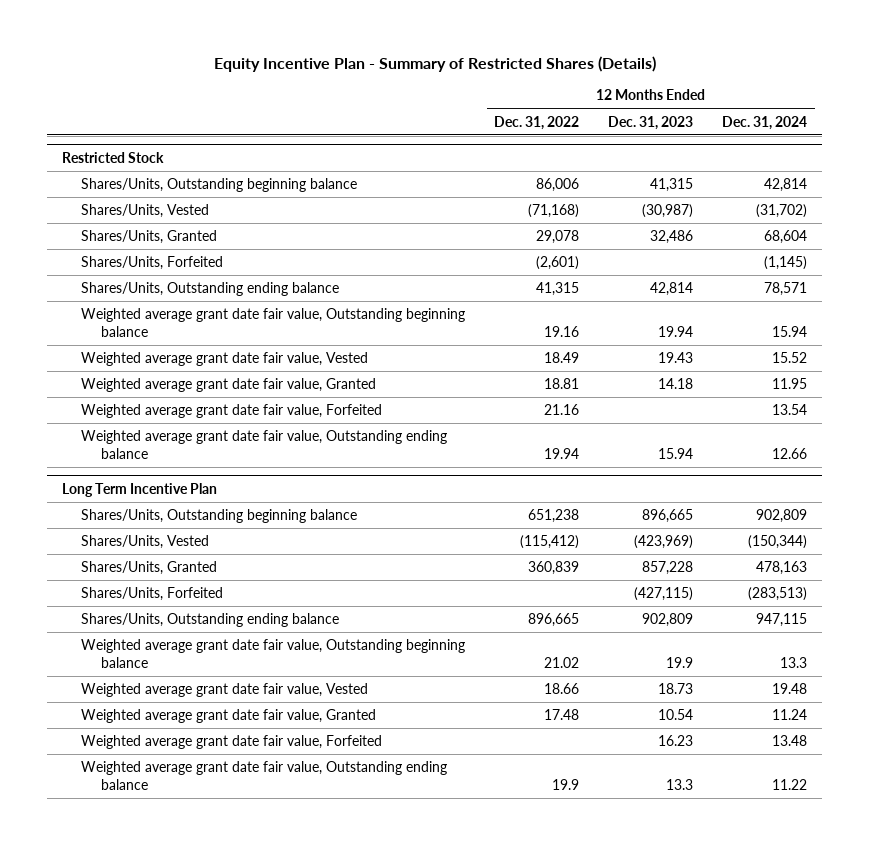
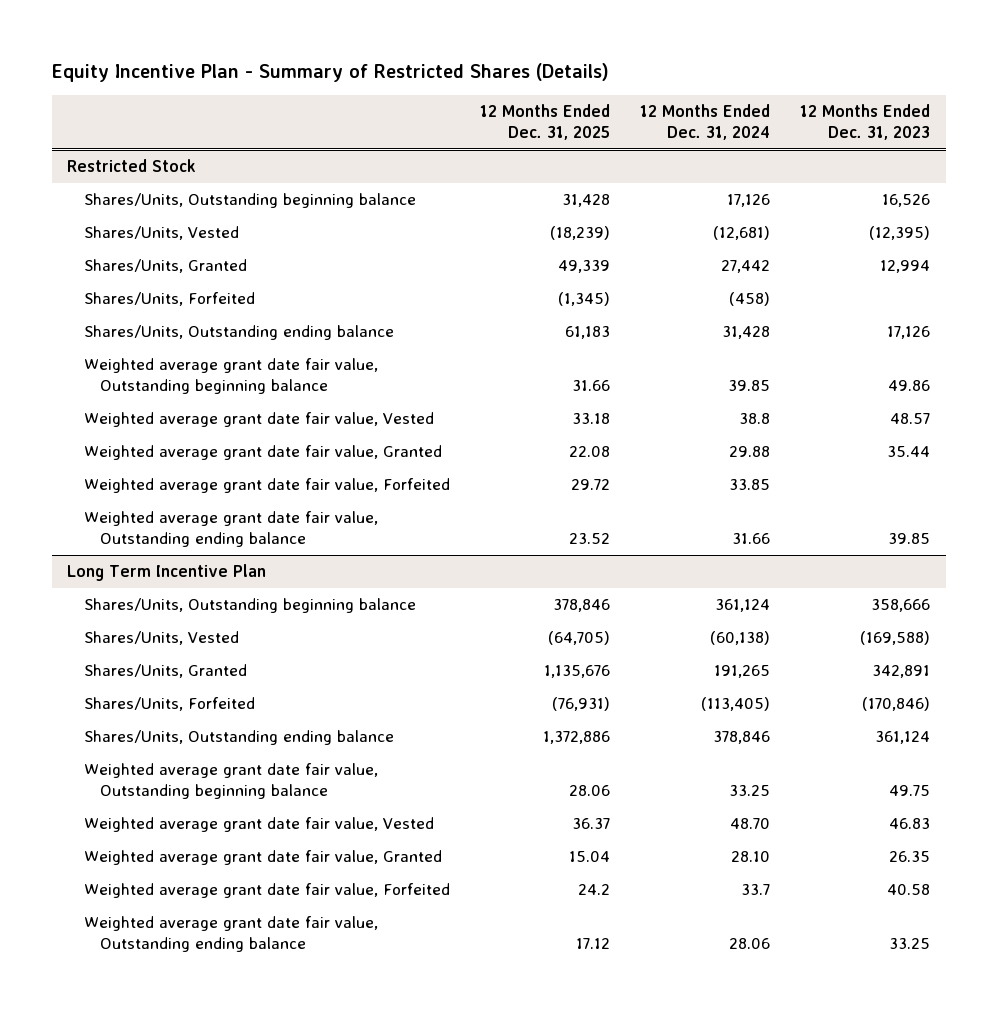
- | 12 Months Ended Dec. 31, 2022 | 12 Months Ended Dec. 31, 2023 | 12 Months Ended Dec. 31, 2024
+ | 12 Months Ended Dec. 31, 2025 | 12 Months Ended Dec. 31, 2024 | 12 Months Ended Dec. 31, 2023
@ Restricted Stock
- Shares/Units, Outstanding beginning balance | 86,006 | 41,315 | 42,814
- Shares/Units, Vested | (71,168) | (30,987) | (31,702)
- Shares/Units, Granted | 29,078 | 32,486 | 68,604
- Shares/Units, Forfeited | (2,601) | | (1,145)
- Shares/Units, Outstanding ending balance | 41,315 | 42,814 | 78,571
- Weighted average grant date fair value, Outstanding beginning balance | 19.16 | 19.94 | 15.94
- Weighted average grant date fair value, Vested | 18.49 | 19.43 | 15.52
- Weighted average grant date fair value, Granted | 18.81 | 14.18 | 11.95
- Weighted average grant date fair value, Forfeited | 21.16 | | 13.54
- Weighted average grant date fair value, Outstanding ending balance | 19.94 | 15.94 | 12.66
+ Shares/Units, Outstanding beginning balance | 31,428 | 17,126 | 16,526
+ Shares/Units, Vested | (18,239) | (12,681) | (12,395)
+ Shares/Units, Granted | 49,339 | 27,442 | 12,994
+ Shares/Units, Forfeited | (1,345) | (458) |
+ Shares/Units, Outstanding ending balance | 61,183 | 31,428 | 17,126
+ Weighted average grant date fair value, Outstanding beginning balance | 31.66 | 39.85 | 49.86
+ Weighted average grant date fair value, Vested | 33.18 | 38.8 | 48.57
+ Weighted average grant date fair value, Granted | 22.08 | 29.88 | 35.44
+ Weighted average grant date fair value, Forfeited | 29.72 | 33.85 |
+ Weighted average grant date fair value, Outstanding ending balance | 23.52 | 31.66 | 39.85
@ Long Term Incentive Plan
- Shares/Units, Outstanding beginning balance | 651,238 | 896,665 | 902,809
- Shares/Units, Vested | (115,412) | (423,969) | (150,344)
- Shares/Units, Granted | 360,839 | 857,228 | 478,163
- Shares/Units, Forfeited | | (427,115) | (283,513)
- Shares/Units, Outstanding ending balance | 896,665 | 902,809 | 947,115
- Weighted average grant date fair value, Outstanding beginning balance | 21.02 | 19.9 | 13.3
- Weighted average grant date fair value, Vested | 18.66 | 18.73 | 19.48
- Weighted average grant date fair value, Granted | 17.48 | 10.54 | 11.24
- Weighted average grant date fair value, Forfeited | | 16.23 | 13.48
- Weighted average grant date fair value, Outstanding ending balance | 19.9 | 13.3 | 11.22
+ Shares/Units, Outstanding beginning balance | 378,846 | 361,124 | 358,666
+ Shares/Units, Vested | (64,705) | (60,138) | (169,588)
+ Shares/Units, Granted | 1,135,676 | 191,265 | 342,891
+ Shares/Units, Forfeited | (76,931) | (113,405) | (170,846)
+ Shares/Units, Outstanding ending balance | 1,372,886 | 378,846 | 361,124
+ Weighted average grant date fair value, Outstanding beginning balance | 28.06 | 33.25 | 49.75
+ Weighted average grant date fair value, Vested | 36.37 | 48.70 | 46.83
+ Weighted average grant date fair value, Granted | 15.04 | 28.10 | 26.35
+ Weighted average grant date fair value, Forfeited | 24.2 | 33.7 | 40.58
+ Weighted average grant date fair value, Outstanding ending balance | 17.12 | 28.06 | 33.25

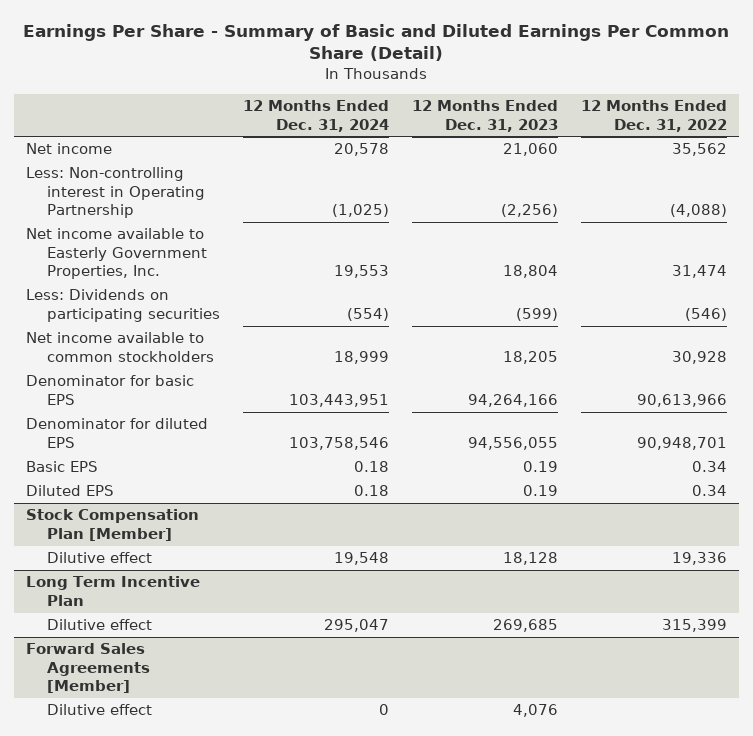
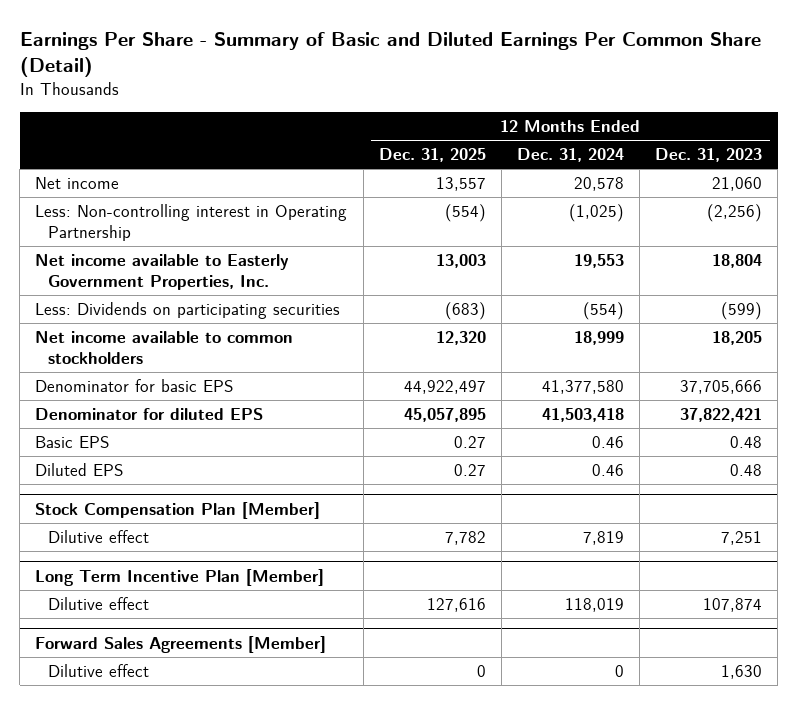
- | 12 Months Ended Dec. 31, 2024 | 12 Months Ended Dec. 31, 2023 | 12 Months Ended Dec. 31, 2022
+ | 12 Months Ended Dec. 31, 2025 | 12 Months Ended Dec. 31, 2024 | 12 Months Ended Dec. 31, 2023
- Denominator for basic EPS | 103,443,951 | 94,264,166 | 90,613,966
- Denominator for diluted EPS | 103,758,546 | 94,556,055 | 90,948,701
- Basic EPS | 0.18 | 0.19 | 0.34
- Diluted EPS | 0.18 | 0.19 | 0.34
+ Denominator for basic EPS | 44,922,497 | 41,377,580 | 37,705,666
+ Denominator for diluted EPS | 45,057,895 | 41,503,418 | 37,822,421
+ Basic EPS | 0.27 | 0.46 | 0.48
+ Diluted EPS | 0.27 | 0.46 | 0.48
@ Stock Compensation Plan [Member]
- Dilutive effect | 19,548 | 18,128 | 19,336
- Long Term Incentive Plan
- Dilutive effect | 295,047 | 269,685 | 315,399
@ Stock Compensation Plan [Member]
+ Dilutive effect | 7,782 | 7,819 | 7,251
+ Long Term Incentive Plan [Member]
+ Dilutive effect | 127,616 | 118,019 | 107,874
@ Forward Sales Agreements [Member]
- Dilutive effect | 0 | 4,076 |
+ Dilutive effect | 0 | 0 | 1,630

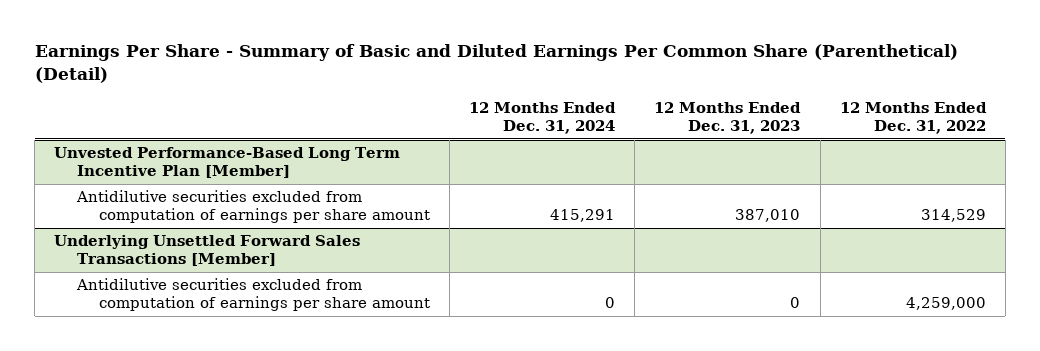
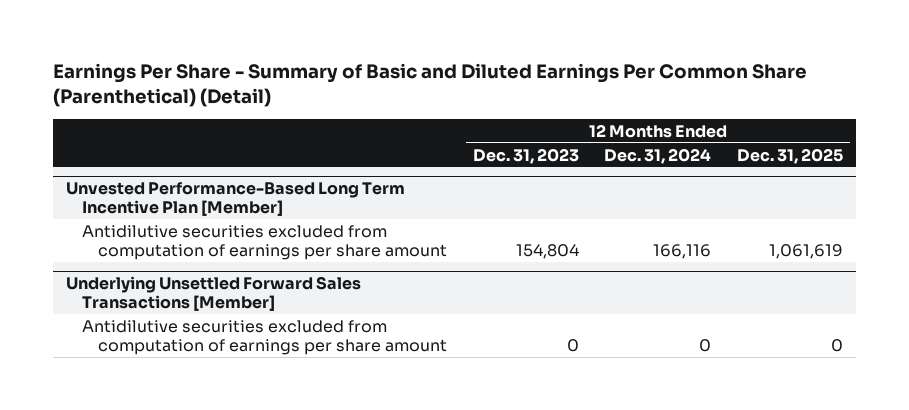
- | 12 Months Ended Dec. 31, 2024 | 12 Months Ended Dec. 31, 2023 | 12 Months Ended Dec. 31, 2022
+ | 12 Months Ended Dec. 31, 2023 | 12 Months Ended Dec. 31, 2024 | 12 Months Ended Dec. 31, 2025
@ Unvested Performance-Based Long Term Incentive Plan [Member]
- Antidilutive securities excluded from computation of earnings per share amount | 415,291 | 387,010 | 314,529
+ Antidilutive securities excluded from computation of earnings per share amount | 154,804 | 166,116 | 1,061,619

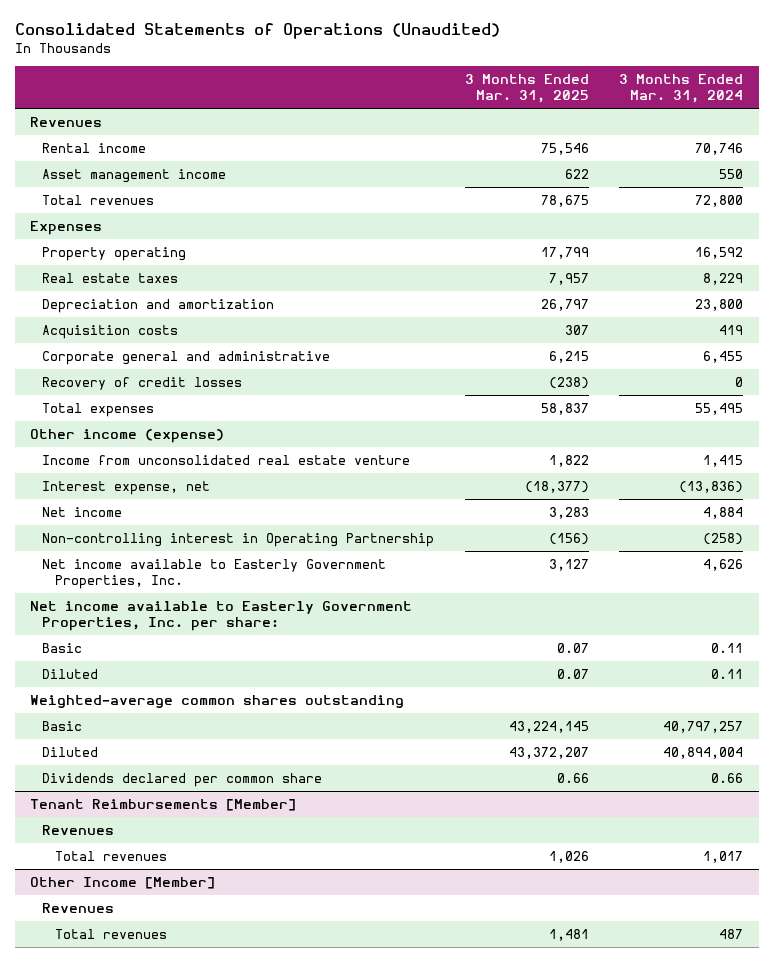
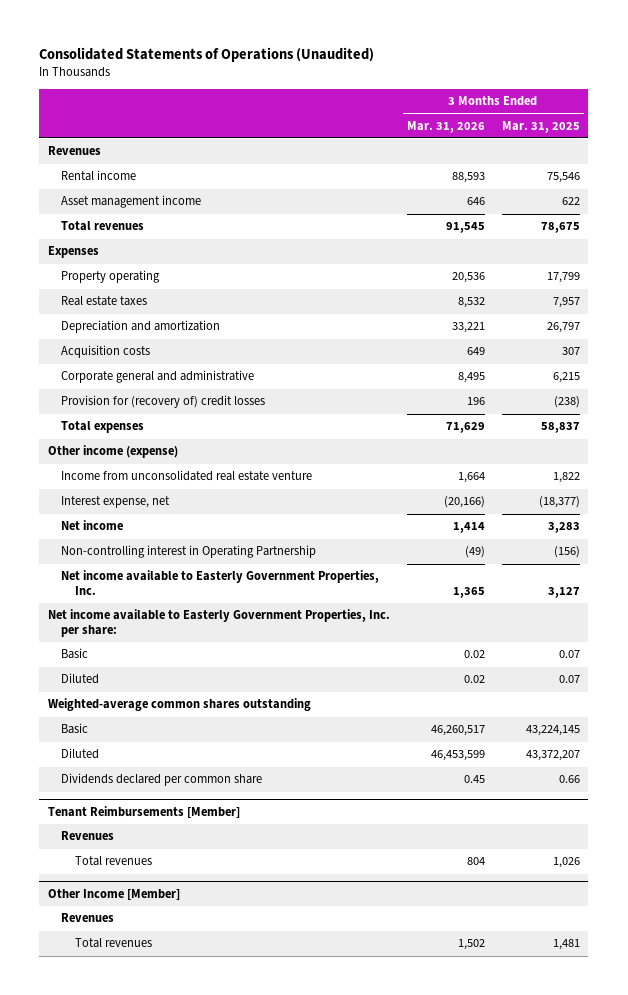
- | 3 Months Ended Mar. 31, 2025 | 3 Months Ended Mar. 31, 2024
+ | 3 Months Ended Mar. 31, 2026 | 3 Months Ended Mar. 31, 2025
- Recovery of credit losses | (238) | 0
+ Provision for (recovery of) credit losses | 196 | (238)

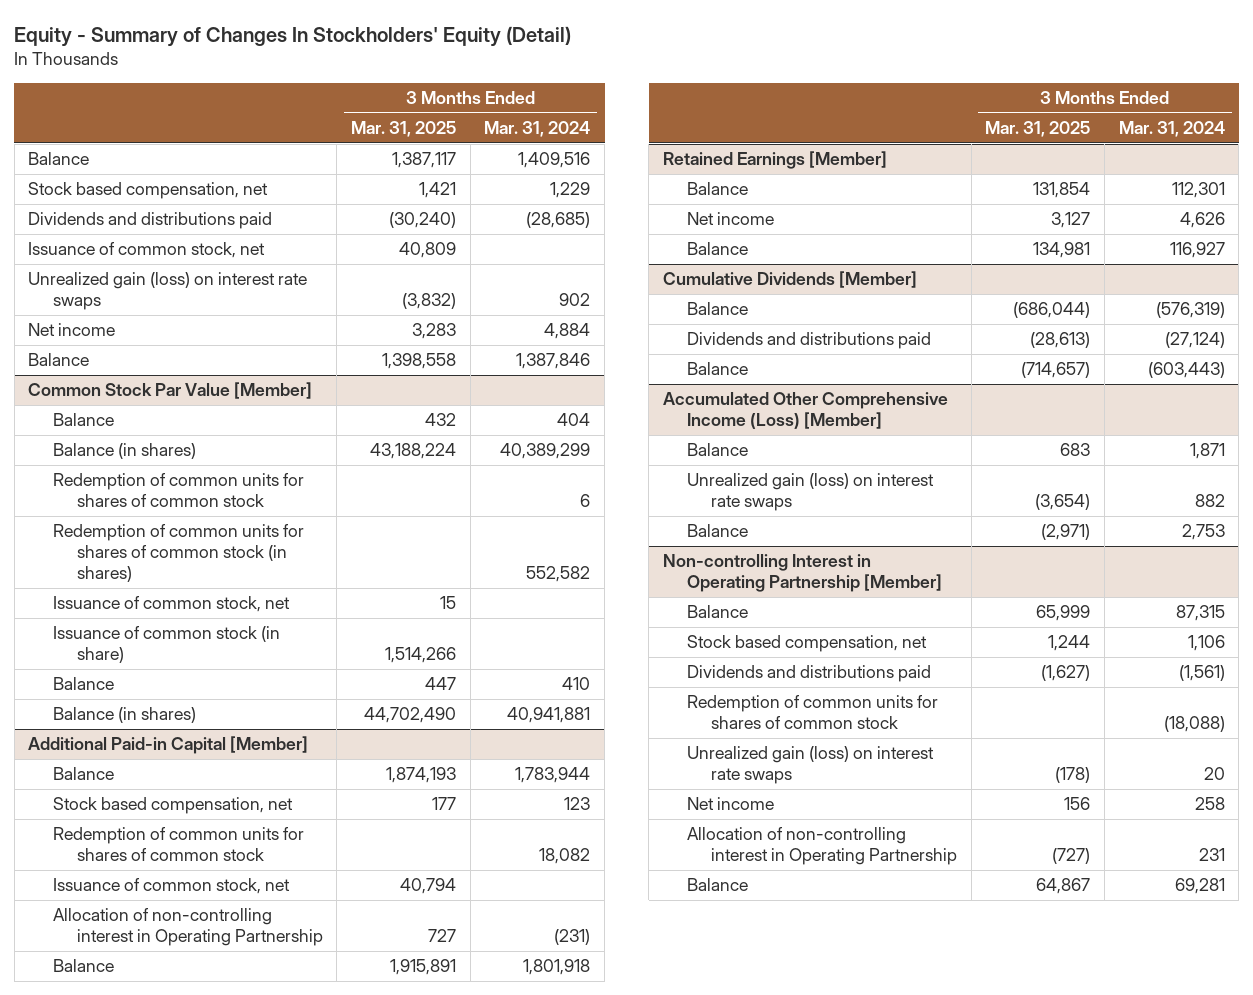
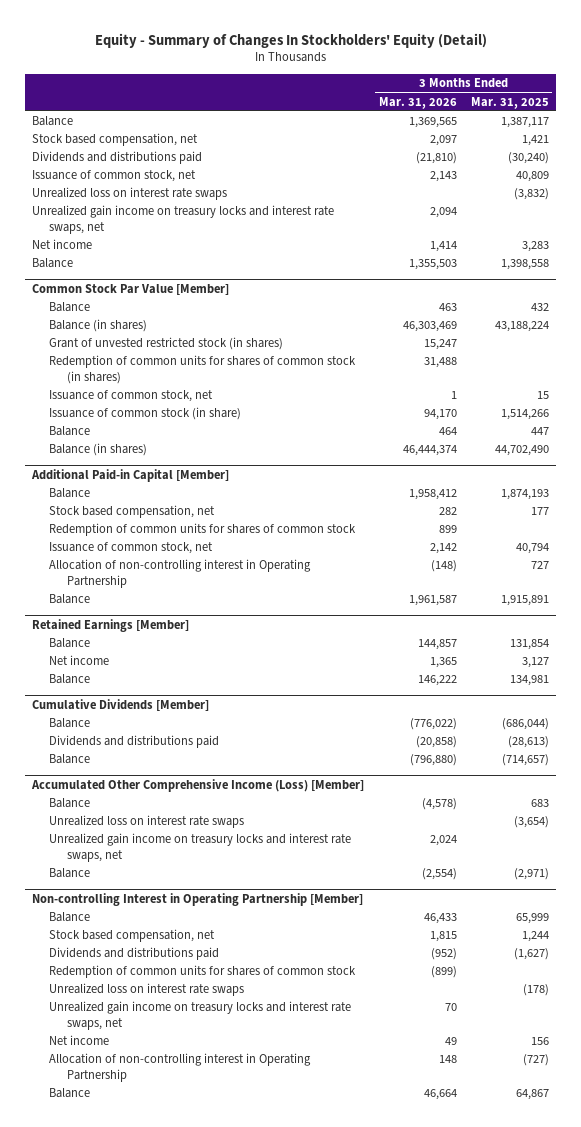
- | 3 Months Ended Mar. 31, 2025 | 3 Months Ended Mar. 31, 2024
+ | 3 Months Ended Mar. 31, 2026 | 3 Months Ended Mar. 31, 2025
- Unrealized gain (loss) on interest rate swaps | (3,832) | 902
+ Unrealized loss on interest rate swaps | | (3,832)
+ Unrealized gain income on treasury locks and interest rate swaps, net | 2,094 |
@ Common Stock Par Value [Member]
- Redemption of common units for shares of common stock | | 6
+ Grant of unvested restricted stock (in shares) | 15,247 |
@ Accumulated Other Comprehensive Income (Loss) [Member]
- Unrealized gain (loss) on interest rate swaps | (3,654) | 882
+ Unrealized loss on interest rate swaps | | (3,654)
+ Unrealized gain income on treasury locks and interest rate swaps, net | 2,024 |
@ Non-controlling Interest in Operating Partnership [Member]
- Unrealized gain (loss) on interest rate swaps | (178) | 20
+ Unrealized loss on interest rate swaps | | (178)
+ Unrealized gain income on treasury locks and interest rate swaps, net | 70 |

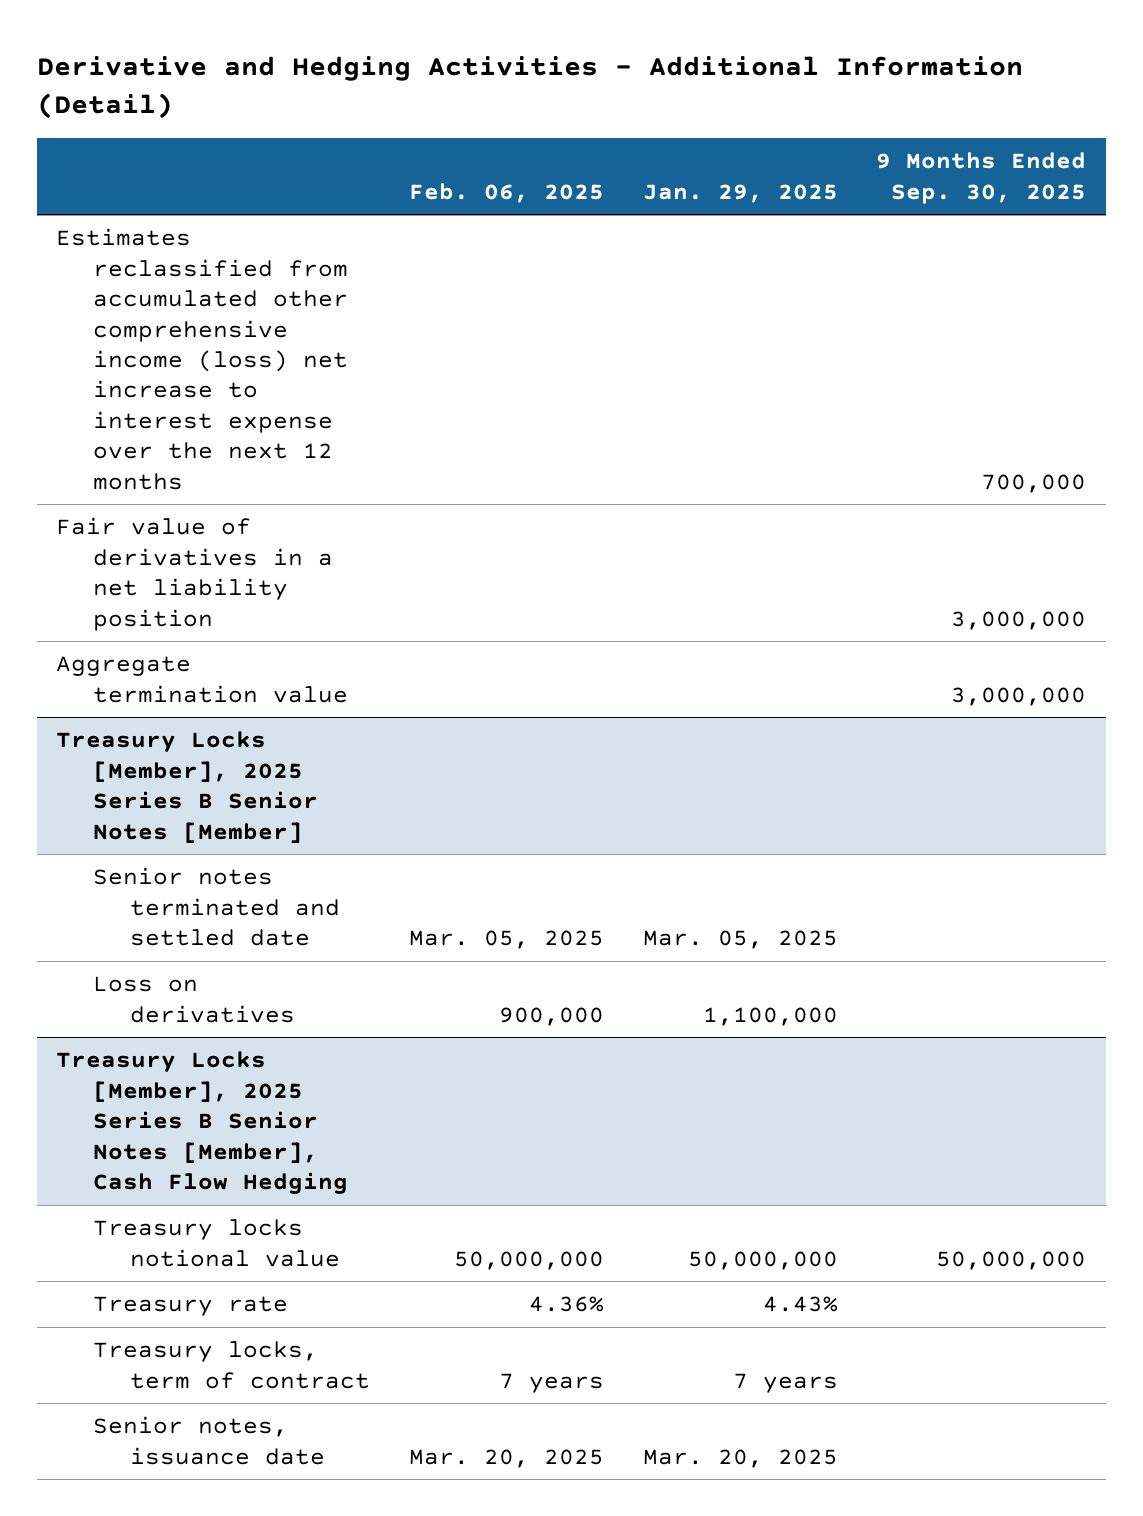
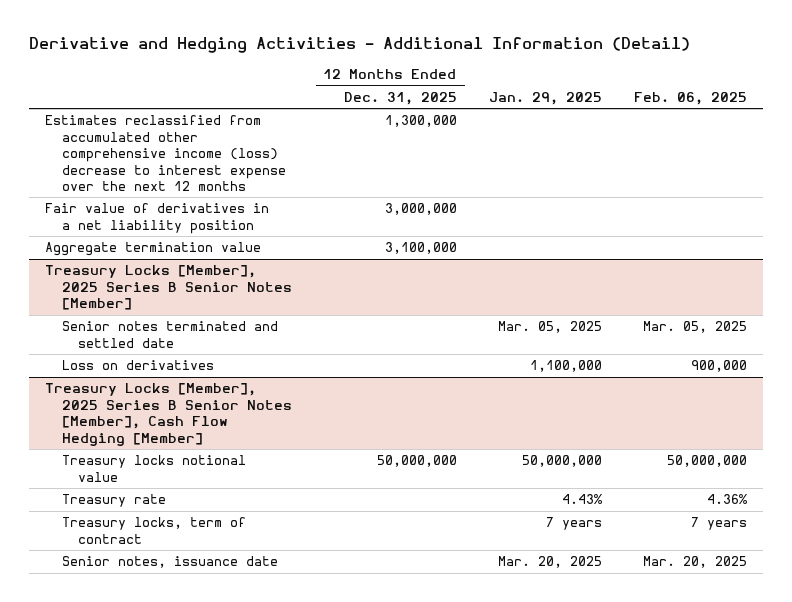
- | Feb. 06, 2025 | Jan. 29, 2025 | 9 Months Ended Sep. 30, 2025
+ | 12 Months Ended Dec. 31, 2025 | Jan. 29, 2025 | Feb. 06, 2025
- Estimates reclassified from accumulated other comprehensive income (loss) net increase to interest expense over the next 12 months | | | 700,000
+ Estimates reclassified from accumulated other comprehensive income (loss) decrease to interest expense over the next 12 months | 1,300,000 | |
- Treasury Locks [Member], 2025 Series B Senior Notes [Member], Cash Flow Hedging
+ Treasury Locks [Member], 2025 Series B Senior Notes [Member], Cash Flow Hedging [Member]

